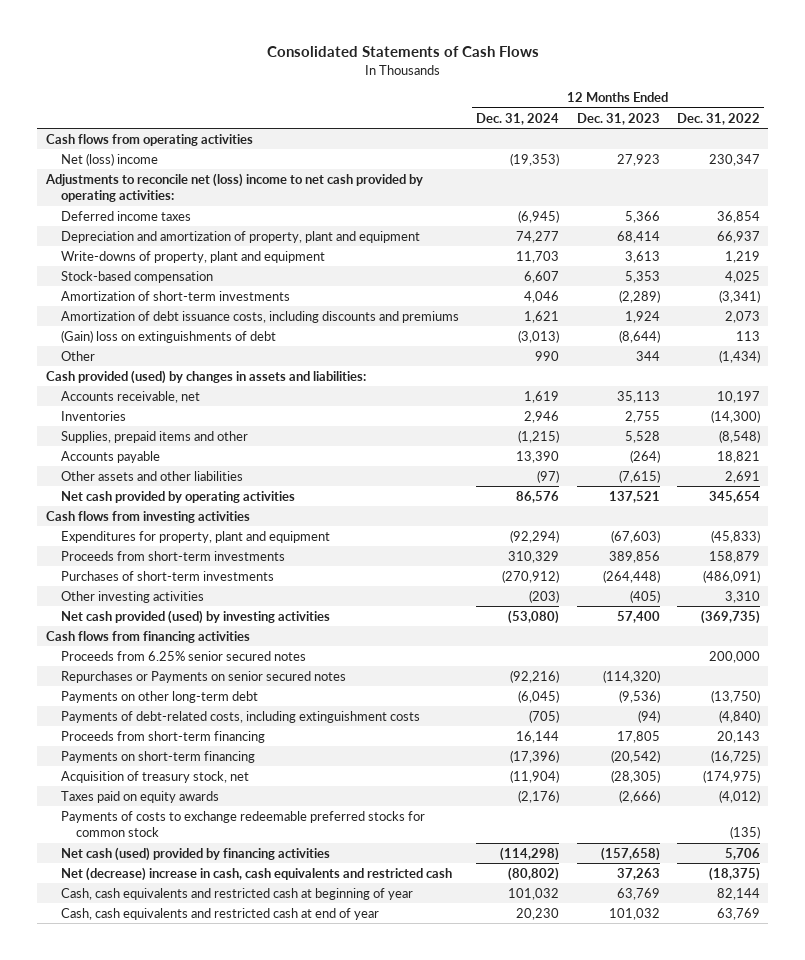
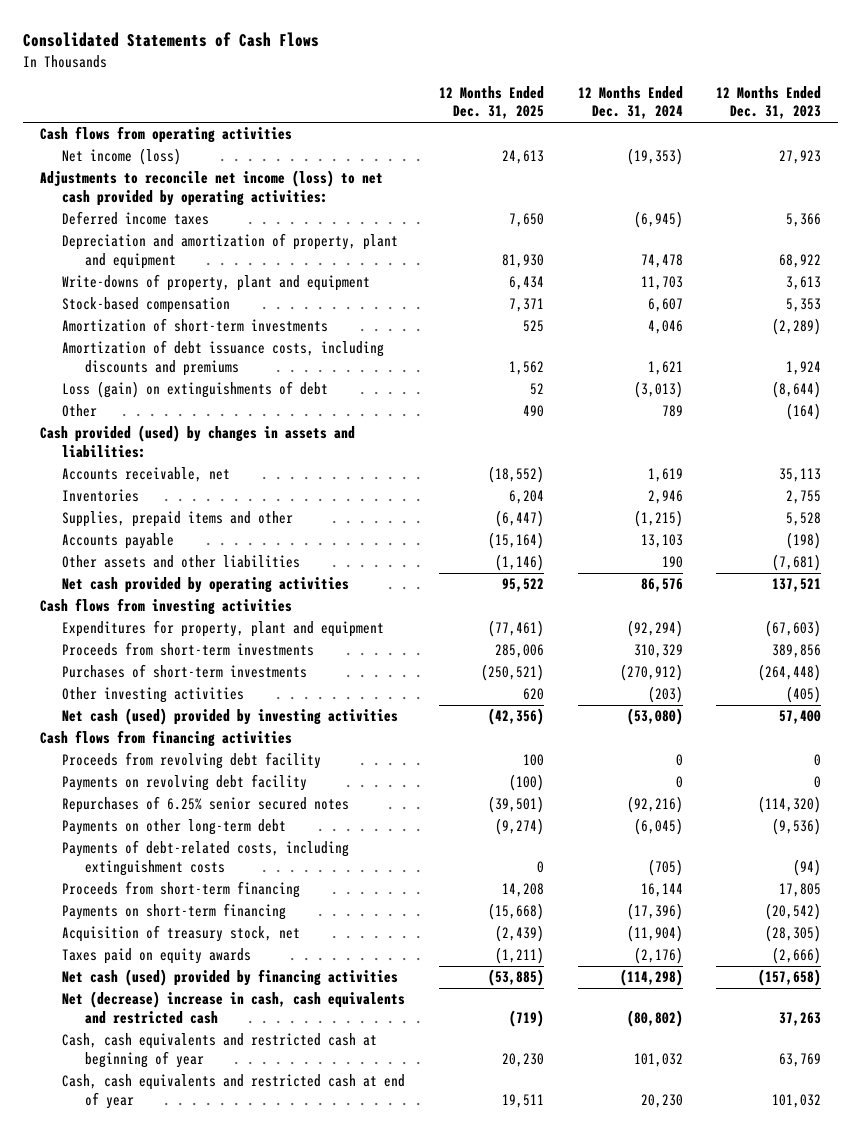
- | 12 Months Ended Dec. 31, 2024 | 12 Months Ended Dec. 31, 2023 | 12 Months Ended Dec. 31, 2022
+ | 12 Months Ended Dec. 31, 2025 | 12 Months Ended Dec. 31, 2024 | 12 Months Ended Dec. 31, 2023
- Net (loss) income | (19,353) | 27,923 | 230,347
- Adjustments to reconcile net (loss) income to net cash provided by operating activities:
+ Net income (loss) | 24,613 | (19,353) | 27,923
+ Adjustments to reconcile net income (loss) to net cash provided by operating activities:
- Depreciation and amortization of property, plant and equipment | 74,277 | 68,414 | 66,937
+ Depreciation and amortization of property, plant and equipment | 81,930 | 74,478 | 68,922
- (Gain) loss on extinguishments of debt | (3,013) | (8,644) | 113
- Other | 990 | 344 | (1,434)
+ Loss (gain) on extinguishments of debt | 52 | (3,013) | (8,644)
+ Other | 490 | 789 | (164)
- Accounts payable | 13,390 | (264) | 18,821
- Other assets and other liabilities | (97) | (7,615) | 2,691
+ Accounts payable | (15,164) | 13,103 | (198)
+ Other assets and other liabilities | (1,146) | 190 | (7,681)
- Net cash provided (used) by investing activities | (53,080) | 57,400 | (369,735)
+ Net cash (used) provided by investing activities | (42,356) | (53,080) | 57,400
- Proceeds from 6.25% senior secured notes | | | 200,000
- Repurchases or Payments on senior secured notes | (92,216) | (114,320) |
+ Proceeds from revolving debt facility | 100 | 0 | 0
+ Payments on revolving debt facility | (100) | 0 | 0
+ Repurchases of 6.25% senior secured notes | (39,501) | (92,216) | (114,320)
- Payments of costs to exchange redeemable preferred stocks for common stock | | | (135)

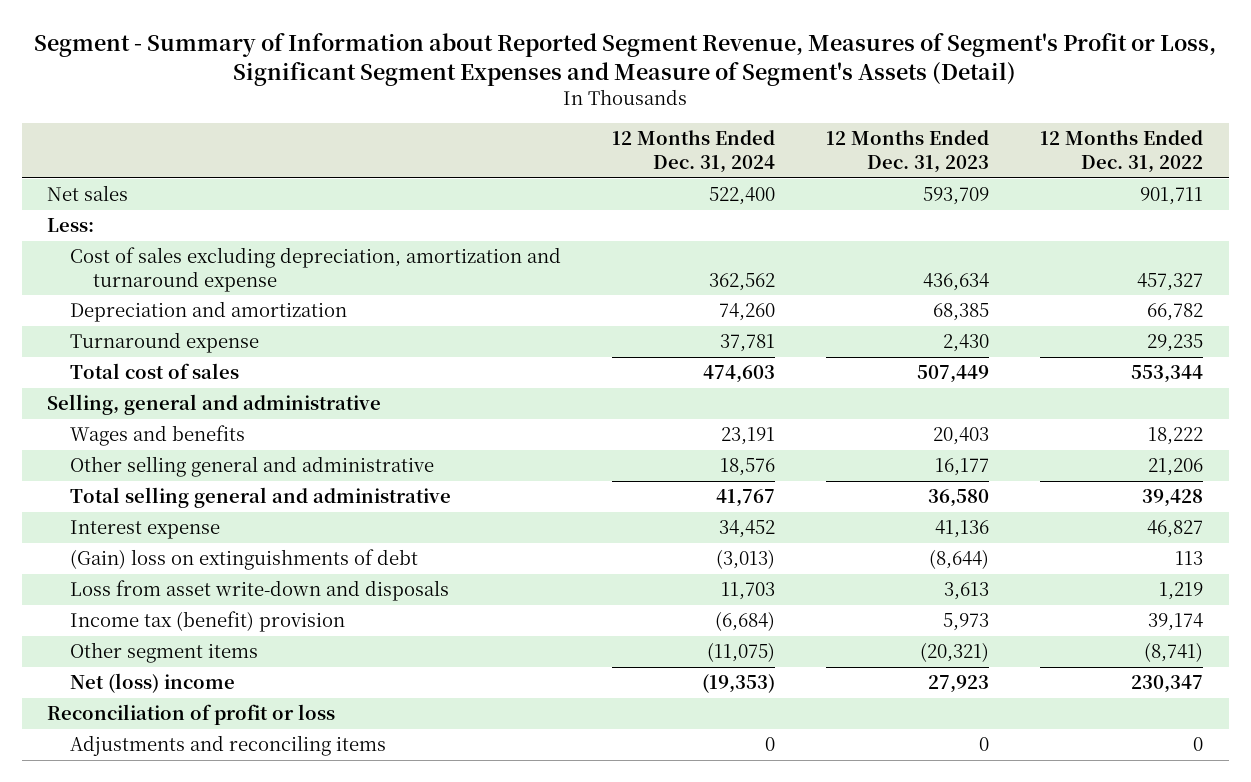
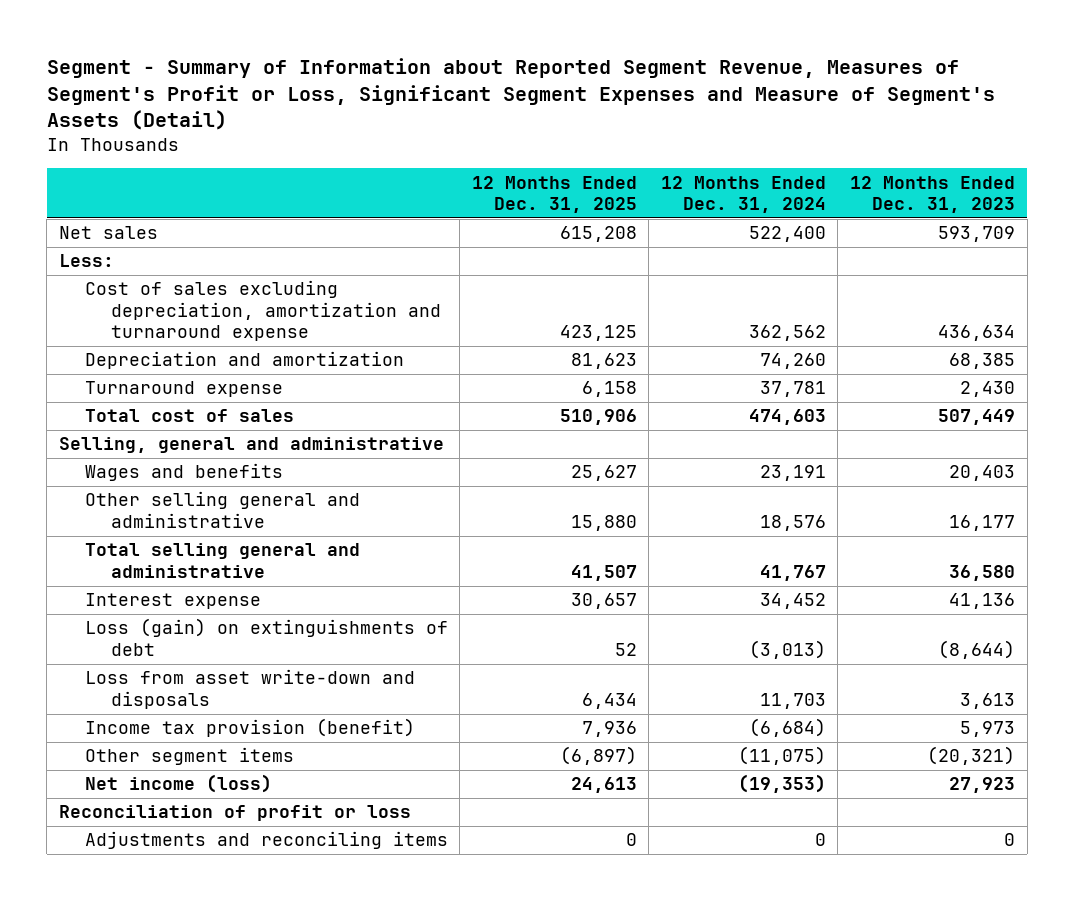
- | 12 Months Ended Dec. 31, 2024 | 12 Months Ended Dec. 31, 2023 | 12 Months Ended Dec. 31, 2022
+ | 12 Months Ended Dec. 31, 2025 | 12 Months Ended Dec. 31, 2024 | 12 Months Ended Dec. 31, 2023
- (Gain) loss on extinguishments of debt | (3,013) | (8,644) | 113
+ Loss (gain) on extinguishments of debt | 52 | (3,013) | (8,644)
- Income tax (benefit) provision | (6,684) | 5,973 | 39,174
+ Income tax provision (benefit) | 7,936 | (6,684) | 5,973
- Net (loss) income | (19,353) | 27,923 | 230,347
+ Net income (loss) | 24,613 | (19,353) | 27,923

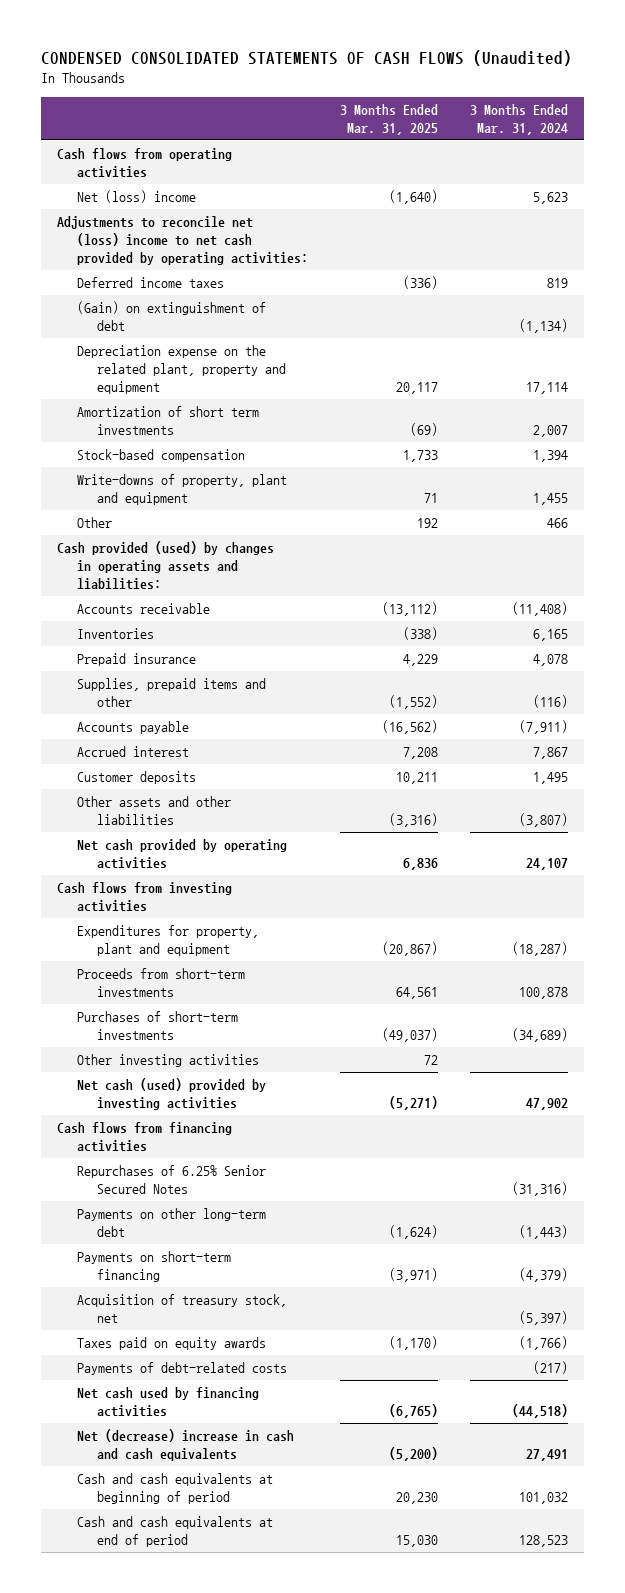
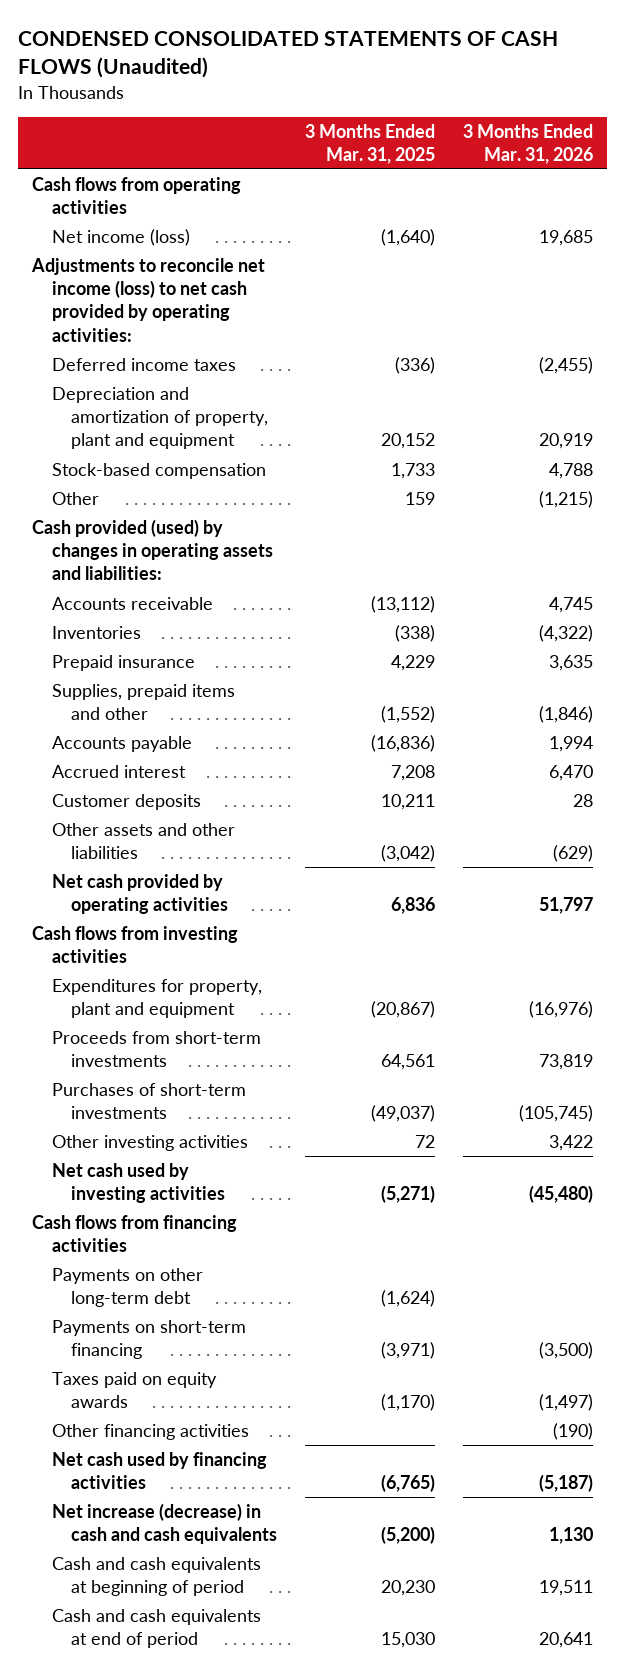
- | 3 Months Ended Mar. 31, 2025 | 3 Months Ended Mar. 31, 2024
+ | 3 Months Ended Mar. 31, 2025 | 3 Months Ended Mar. 31, 2026
- Net (loss) income | (1,640) | 5,623
- Adjustments to reconcile net (loss) income to net cash provided by operating activities:
+ Net income (loss) | (1,640) | 19,685
+ Adjustments to reconcile net income (loss) to net cash provided by operating activities:
- (Gain) on extinguishment of debt | | (1,134)
- Depreciation expense on the related plant, property and equipment | 20,117 | 17,114
- Amortization of short term investments | (69) | 2,007
+ Depreciation and amortization of property, plant and equipment | 20,152 | 20,919
- Write-downs of property, plant and equipment | 71 | 1,455
- Other | 192 | 466
+ Other | 159 | (1,215)
- Accounts payable | (16,562) | (7,911)
+ Accounts payable | (16,836) | 1,994
- Other assets and other liabilities | (3,316) | (3,807)
+ Other assets and other liabilities | (3,042) | (629)
- Net cash (used) provided by investing activities | (5,271) | 47,902
+ Net cash used by investing activities | (5,271) | (45,480)
- Repurchases of 6.25% Senior Secured Notes | | (31,316)
- Acquisition of treasury stock, net | | (5,397)
- Payments of debt-related costs | | (217)
+ Other financing activities | | (190)
- Net (decrease) increase in cash and cash equivalents | (5,200) | 27,491
+ Net increase (decrease) in cash and cash equivalents | (5,200) | 1,130

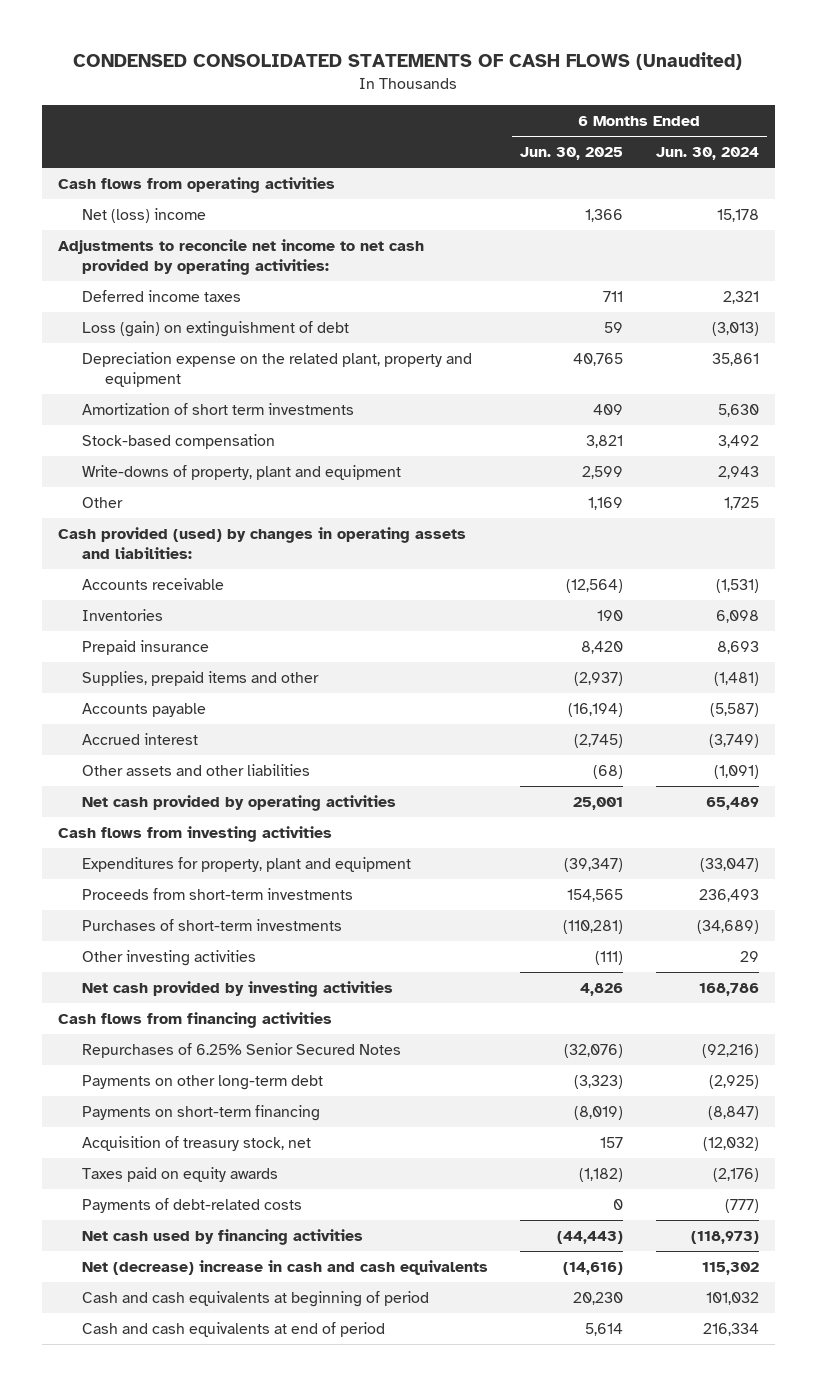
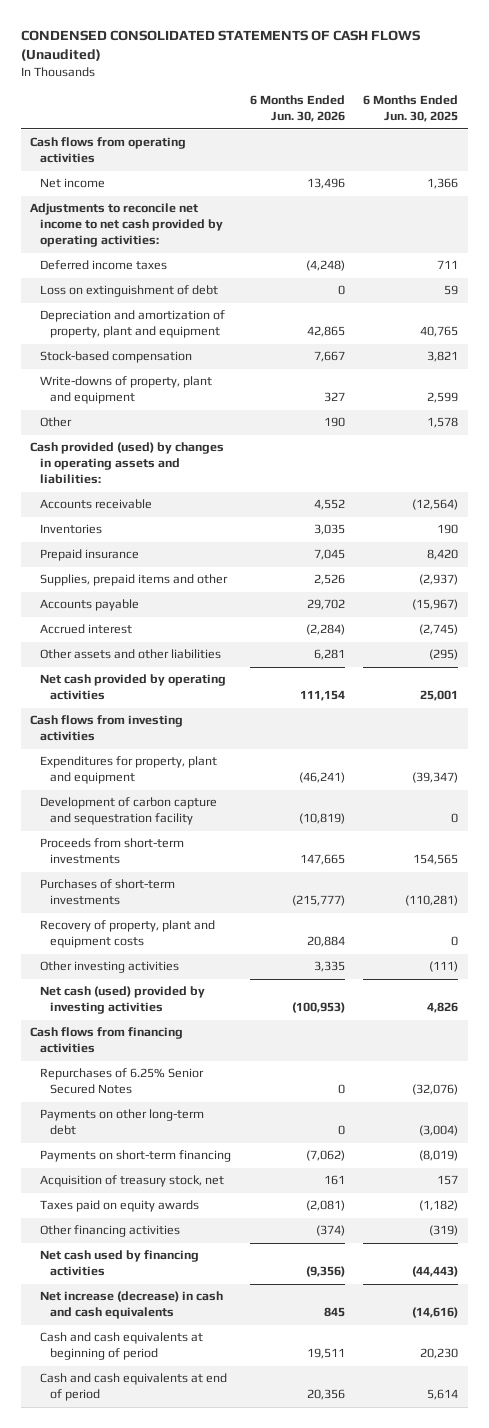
- | 6 Months Ended Jun. 30, 2025 | 6 Months Ended Jun. 30, 2024
+ | 6 Months Ended Jun. 30, 2026 | 6 Months Ended Jun. 30, 2025
- Net (loss) income | 1,366 | 15,178
+ Net income | 13,496 | 1,366
- Loss (gain) on extinguishment of debt | 59 | (3,013)
- Depreciation expense on the related plant, property and equipment | 40,765 | 35,861
- Amortization of short term investments | 409 | 5,630
+ Loss on extinguishment of debt | 0 | 59
+ Depreciation and amortization of property, plant and equipment | 42,865 | 40,765
- Other | 1,169 | 1,725
+ Other | 190 | 1,578
- Accounts payable | (16,194) | (5,587)
+ Accounts payable | 29,702 | (15,967)
- Other assets and other liabilities | (68) | (1,091)
+ Other assets and other liabilities | 6,281 | (295)
+ Development of carbon capture and sequestration facility | (10,819) | 0
+ Recovery of property, plant and equipment costs | 20,884 | 0
- Net cash provided by investing activities | 4,826 | 168,786
+ Net cash (used) provided by investing activities | (100,953) | 4,826
- Payments on other long-term debt | (3,323) | (2,925)
+ Payments on other long-term debt | 0 | (3,004)
- Payments of debt-related costs | 0 | (777)
+ Other financing activities | (374) | (319)
- Net (decrease) increase in cash and cash equivalents | (14,616) | 115,302
+ Net increase (decrease) in cash and cash equivalents | 845 | (14,616)

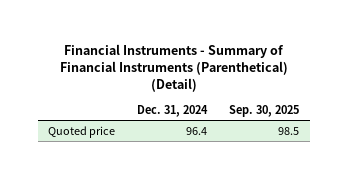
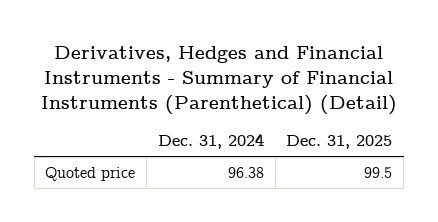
- Financial Instruments - Summary of Financial Instruments (Parenthetical) (Detail)
+ Derivatives, Hedges and Financial Instruments - Summary of Financial Instruments (Parenthetical) (Detail)
- | Dec. 31, 2024 | Sep. 30, 2025
+ | Dec. 31, 2024 | Dec. 31, 2025
- Quoted price | 96.4 | 98.5
+ Quoted price | 96.38 | 99.5

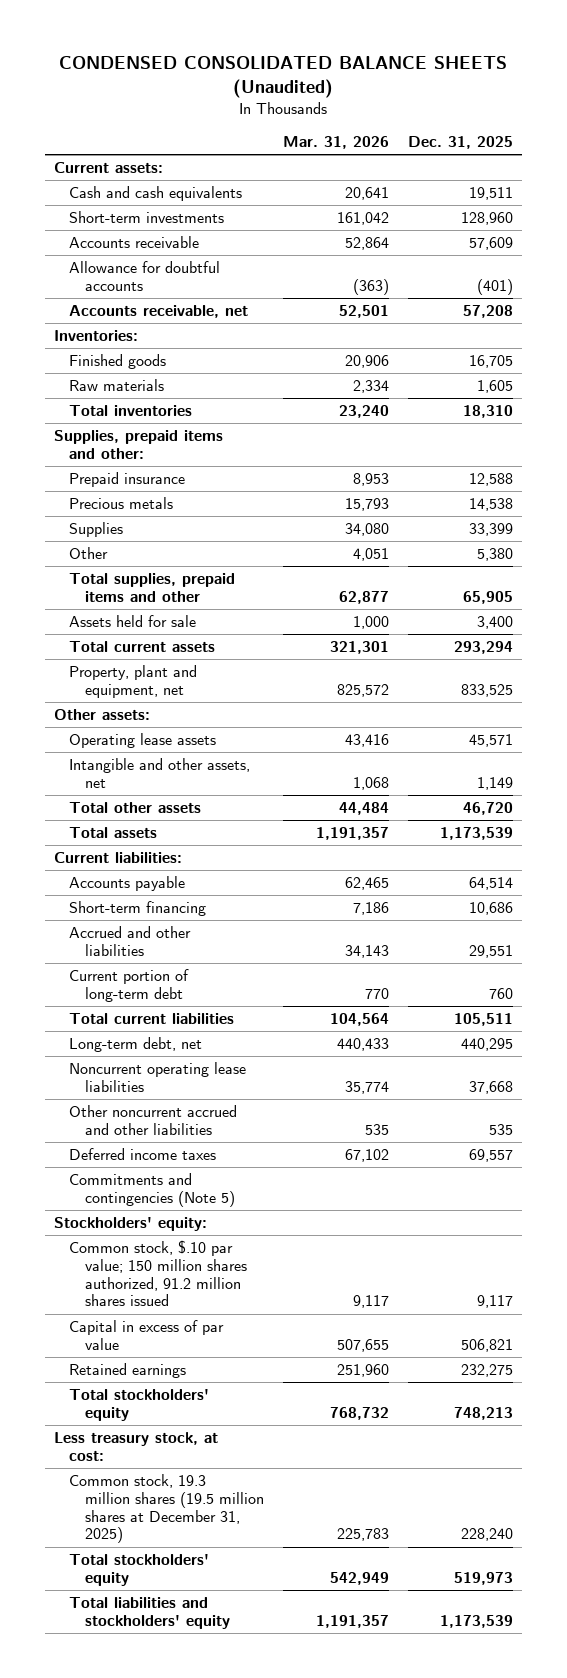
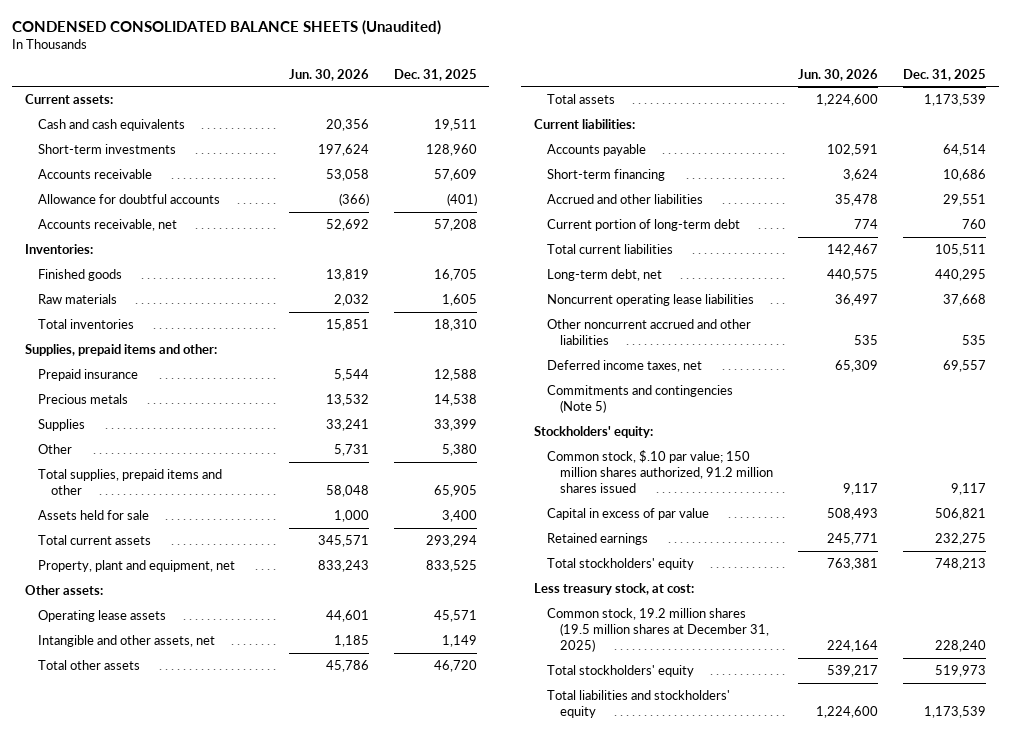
- | Mar. 31, 2026 | Dec. 31, 2025
+ | Jun. 30, 2026 | Dec. 31, 2025
- Deferred income taxes | 67,102 | 69,557
+ Deferred income taxes, net | 65,309 | 69,557
- Common stock, 19.3 million shares (19.5 million shares at December 31, 2025) | 225,783 | 228,240
+ Common stock, 19.2 million shares (19.5 million shares at December 31, 2025) | 224,164 | 228,240

